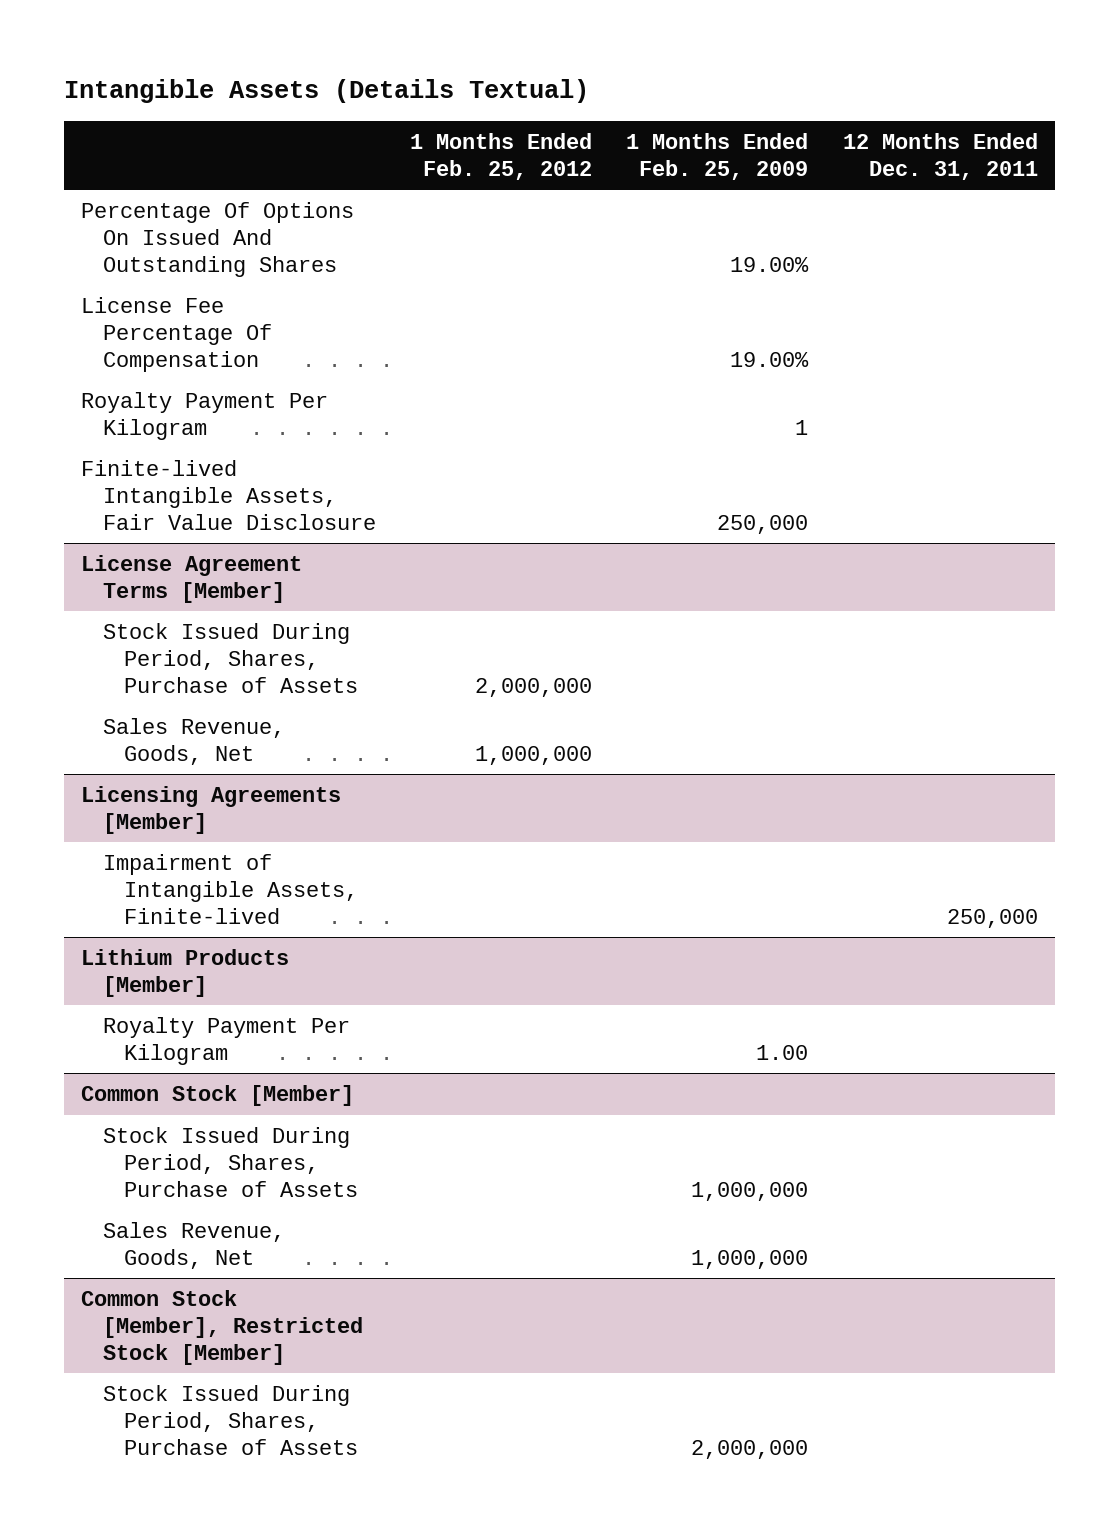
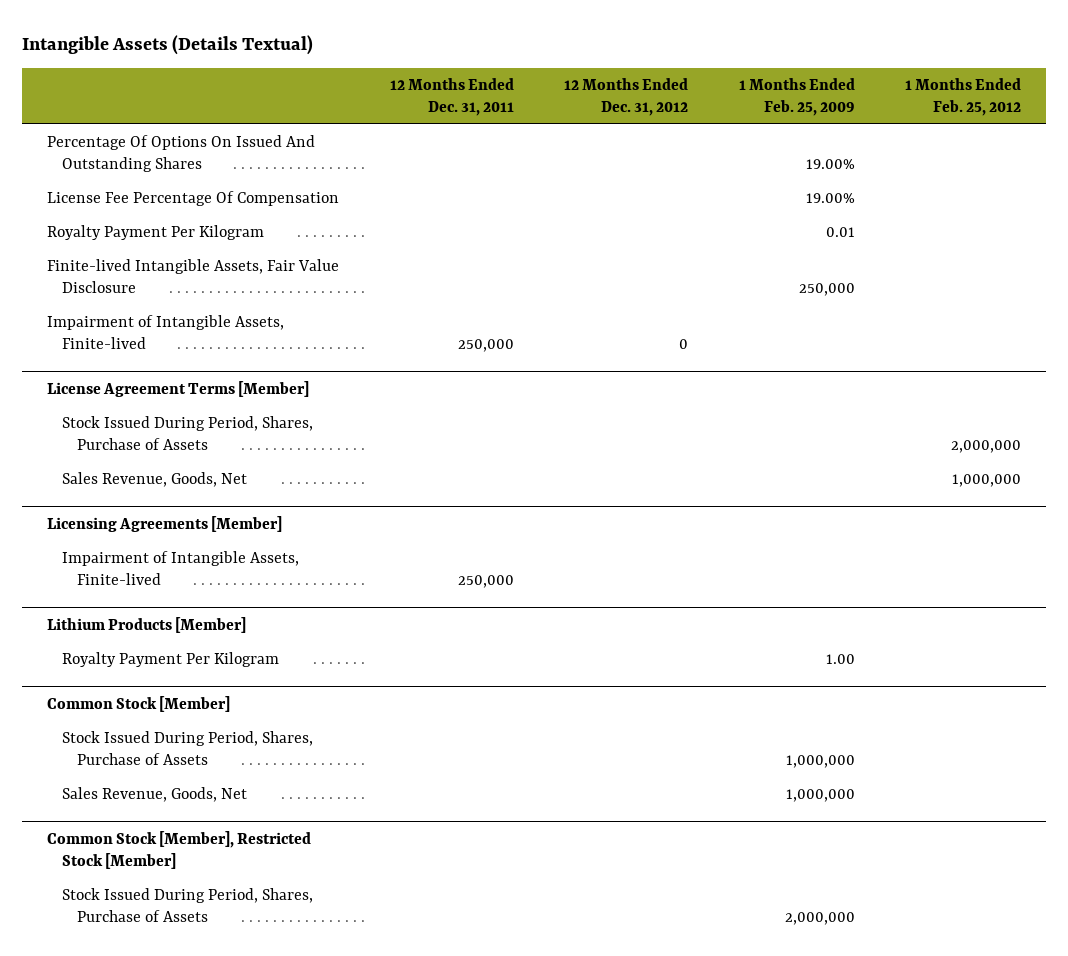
- | 1 Months Ended Feb. 25, 2012 | 1 Months Ended Feb. 25, 2009 | 12 Months Ended Dec. 31, 2011
+ | 12 Months Ended Dec. 31, 2011 | 12 Months Ended Dec. 31, 2012 | 1 Months Ended Feb. 25, 2009 | 1 Months Ended Feb. 25, 2012
- Royalty Payment Per Kilogram | | 1 |
+ Royalty Payment Per Kilogram | | | 0.01 |
+ Impairment of Intangible Assets, Finite-lived | 250,000 | 0 | |

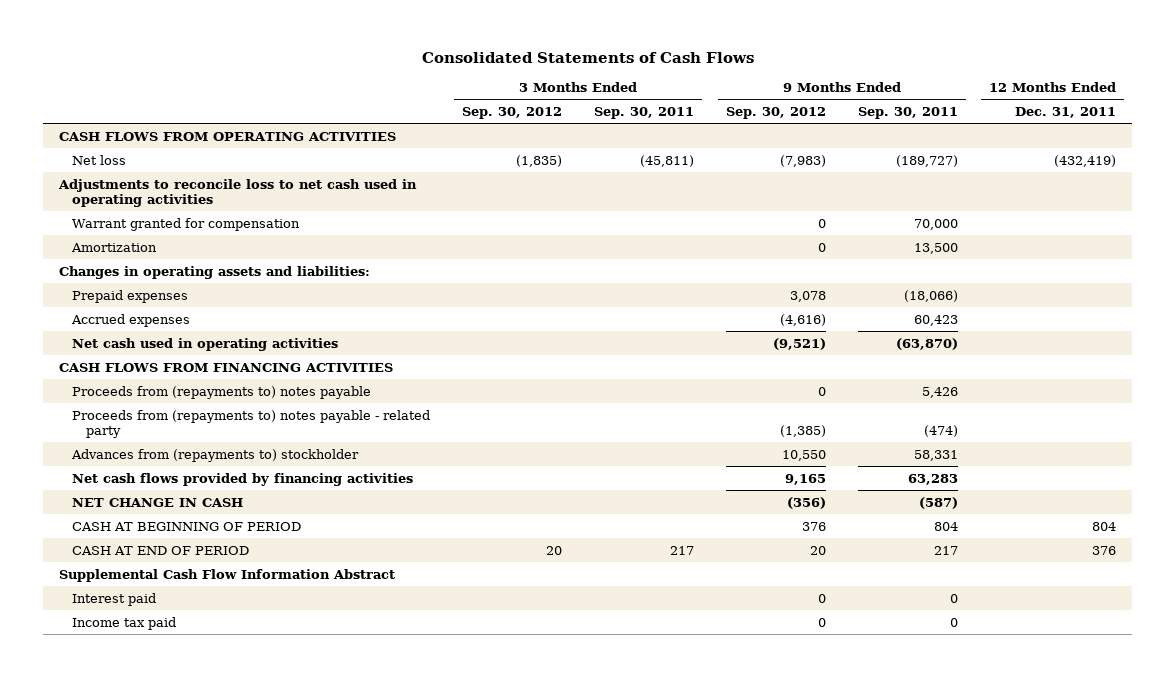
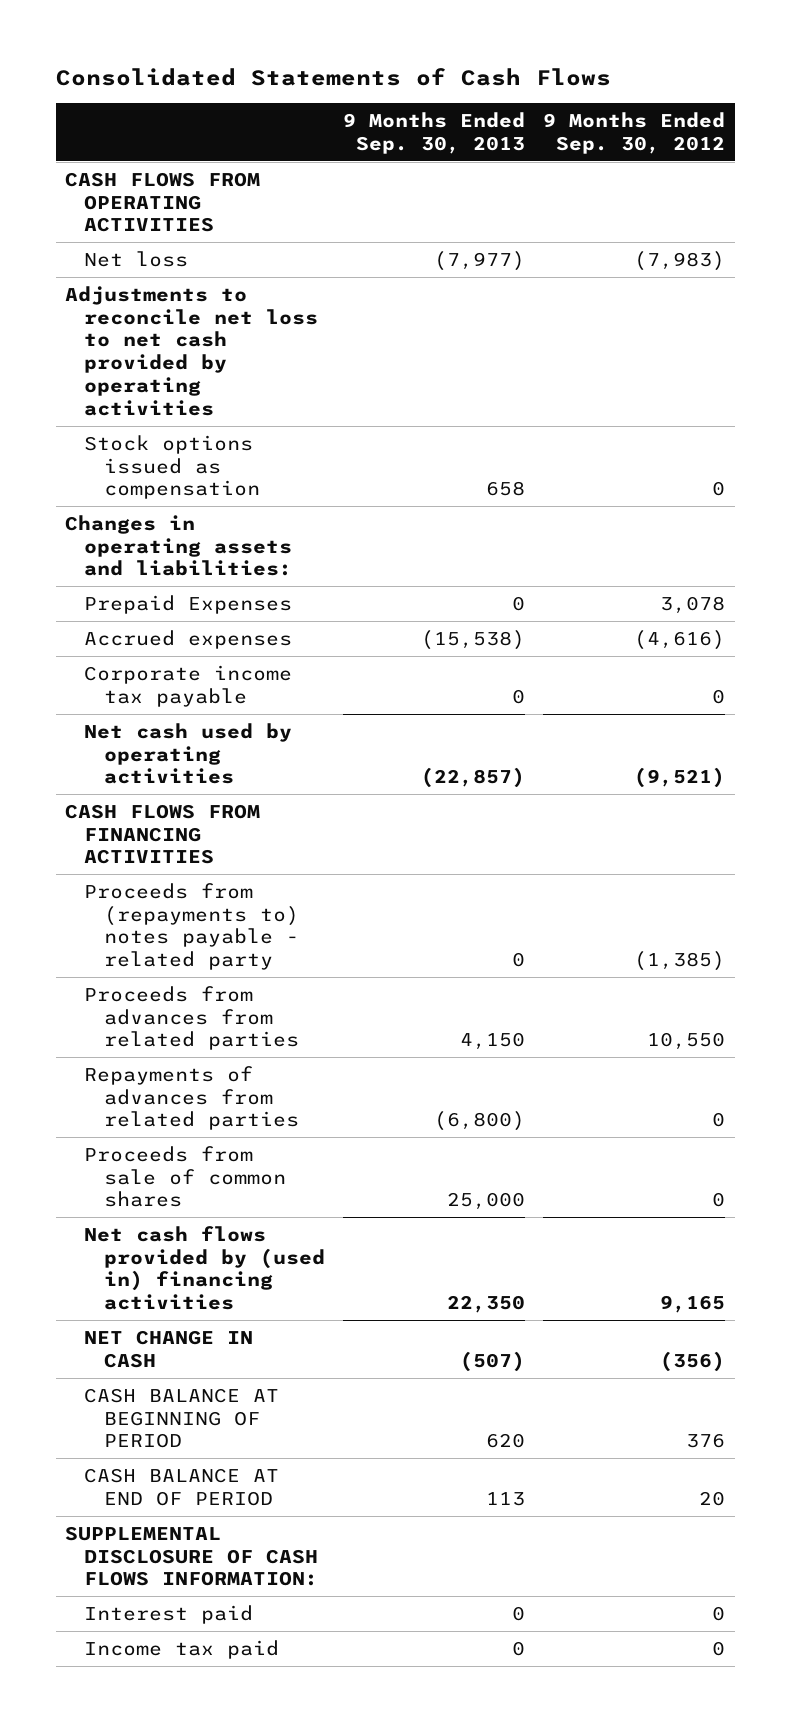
- | 3 Months Ended Sep. 30, 2012 | 3 Months Ended Sep. 30, 2011 | 9 Months Ended Sep. 30, 2012 | 9 Months Ended Sep. 30, 2011 | 12 Months Ended Dec. 31, 2011
+ | 9 Months Ended Sep. 30, 2013 | 9 Months Ended Sep. 30, 2012
- Adjustments to reconcile loss to net cash used in operating activities
- Warrant granted for compensation | | | 0 | 70,000 |
- Amortization | | | 0 | 13,500 |
+ Adjustments to reconcile net loss to net cash provided by operating activities
+ Stock options issued as compensation | 658 | 0
- Prepaid expenses | | | 3,078 | (18,066) |
+ Prepaid Expenses | 0 | 3,078
- Net cash used in operating activities | | | (9,521) | (63,870) |
+ Corporate income tax payable | 0 | 0
+ Net cash used by operating activities | (22,857) | (9,521)
- Proceeds from (repayments to) notes payable | | | 0 | 5,426 |
- Advances from (repayments to) stockholder | | | 10,550 | 58,331 |
- Net cash flows provided by financing activities | | | 9,165 | 63,283 |
+ Proceeds from advances from related parties | 4,150 | 10,550
+ Repayments of advances from related parties | (6,800) | 0
+ Proceeds from sale of common shares | 25,000 | 0
+ Net cash flows provided by (used in) financing activities | 22,350 | 9,165
- CASH AT BEGINNING OF PERIOD | | | 376 | 804 | 804
- CASH AT END OF PERIOD | 20 | 217 | 20 | 217 | 376
- Supplemental Cash Flow Information Abstract
+ CASH BALANCE AT BEGINNING OF PERIOD | 620 | 376
+ CASH BALANCE AT END OF PERIOD | 113 | 20
+ SUPPLEMENTAL DISCLOSURE OF CASH FLOWS INFORMATION:

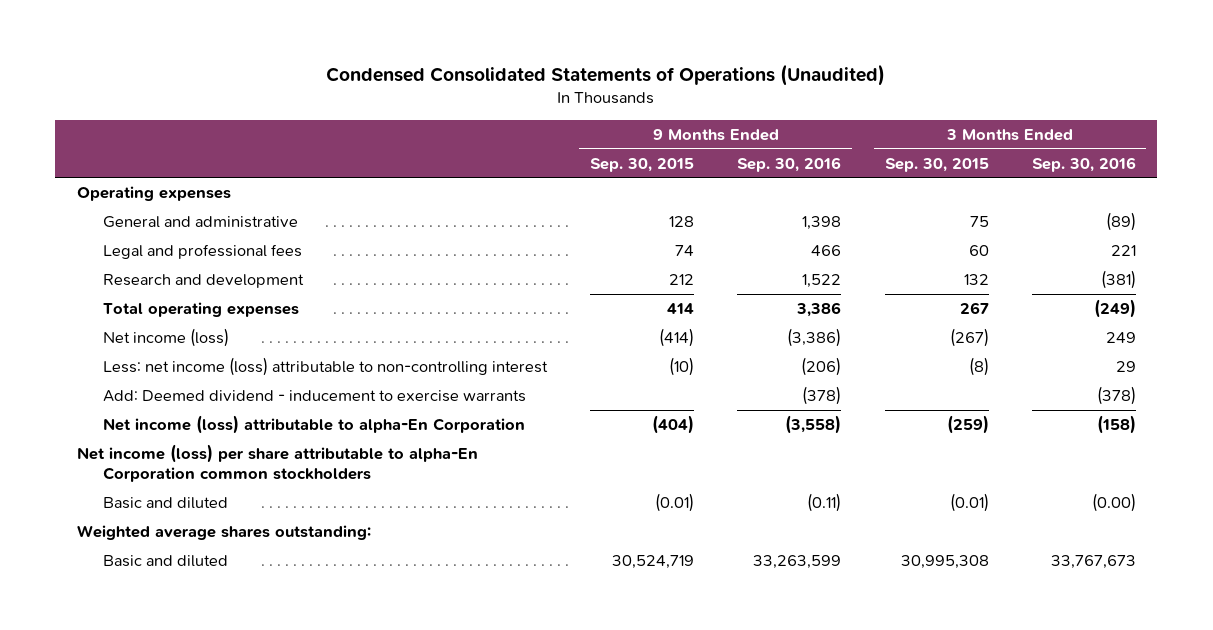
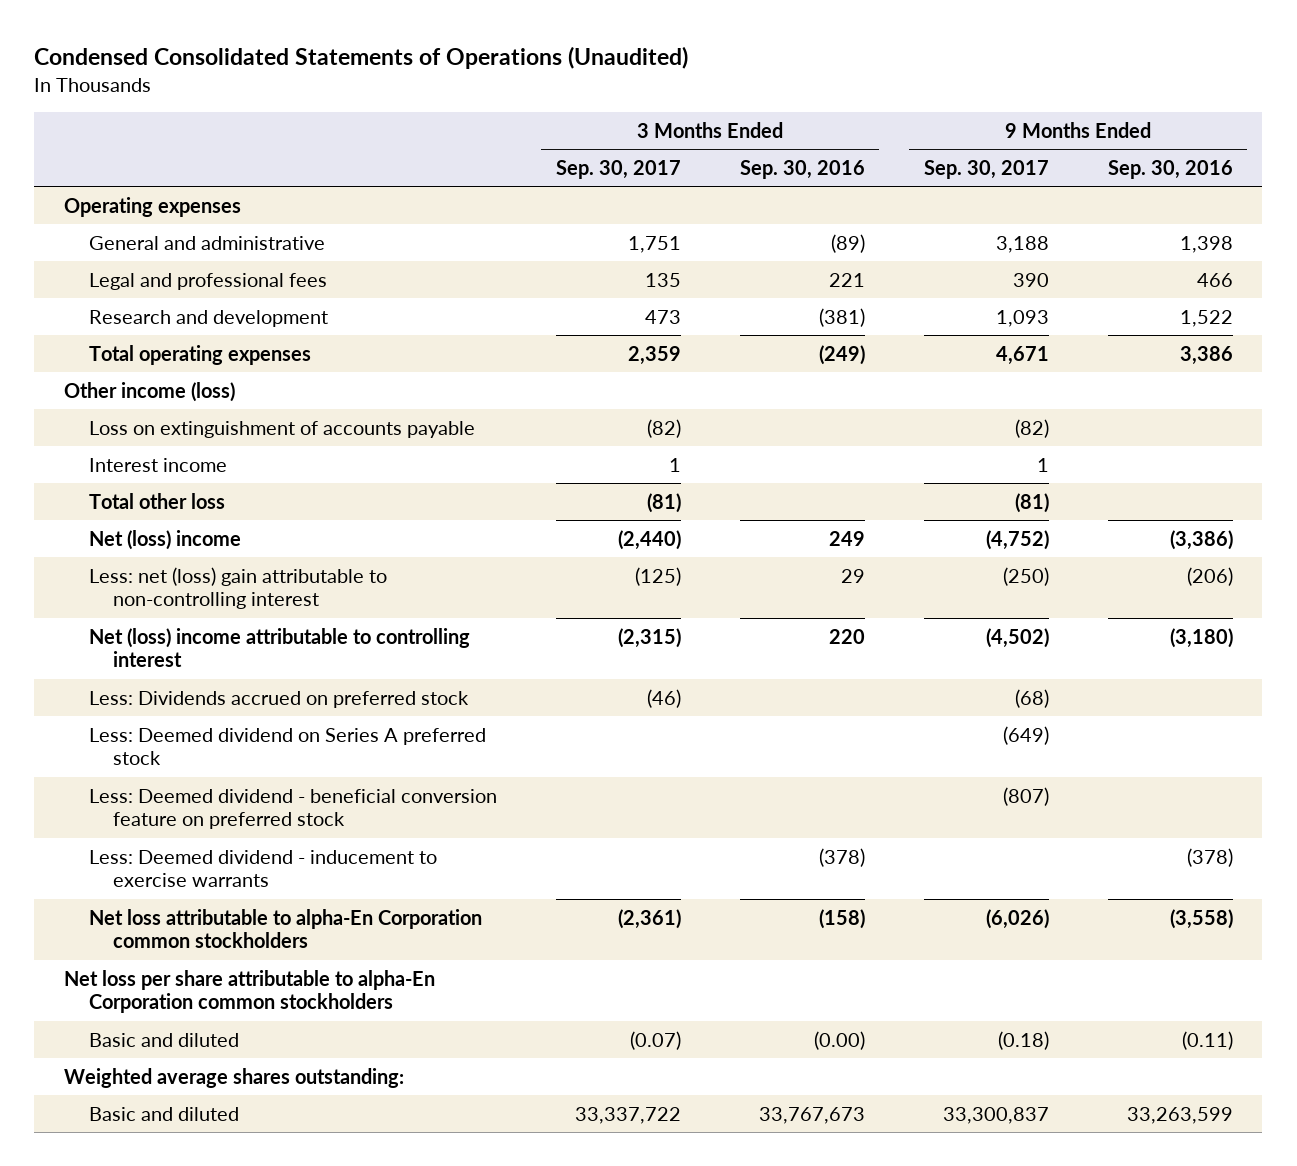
- | 9 Months Ended Sep. 30, 2015 | 9 Months Ended Sep. 30, 2016 | 3 Months Ended Sep. 30, 2015 | 3 Months Ended Sep. 30, 2016
+ | 3 Months Ended Sep. 30, 2017 | 3 Months Ended Sep. 30, 2016 | 9 Months Ended Sep. 30, 2017 | 9 Months Ended Sep. 30, 2016
- Net income (loss) | (414) | (3,386) | (267) | 249
- Less: net income (loss) attributable to non-controlling interest | (10) | (206) | (8) | 29
- Add: Deemed dividend - inducement to exercise warrants | | (378) | | (378)
- Net income (loss) attributable to alpha-En Corporation | (404) | (3,558) | (259) | (158)
- Net income (loss) per share attributable to alpha-En Corporation common stockholders
+ Other income (loss)
+ Loss on extinguishment of accounts payable | (82) | | (82) |
+ Interest income | 1 | | 1 |
+ Total other loss | (81) | | (81) |
+ Net (loss) income | (2,440) | 249 | (4,752) | (3,386)
+ Less: net (loss) gain attributable to non-controlling interest | (125) | 29 | (250) | (206)
+ Net (loss) income attributable to controlling interest | (2,315) | 220 | (4,502) | (3,180)
+ Less: Dividends accrued on preferred stock | (46) | | (68) |
+ Less: Deemed dividend on Series A preferred stock | | | (649) |
+ Less: Deemed dividend - beneficial conversion feature on preferred stock | | | (807) |
+ Less: Deemed dividend - inducement to exercise warrants | | (378) | | (378)
+ Net loss attributable to alpha-En Corporation common stockholders | (2,361) | (158) | (6,026) | (3,558)
+ Net loss per share attributable to alpha-En Corporation common stockholders

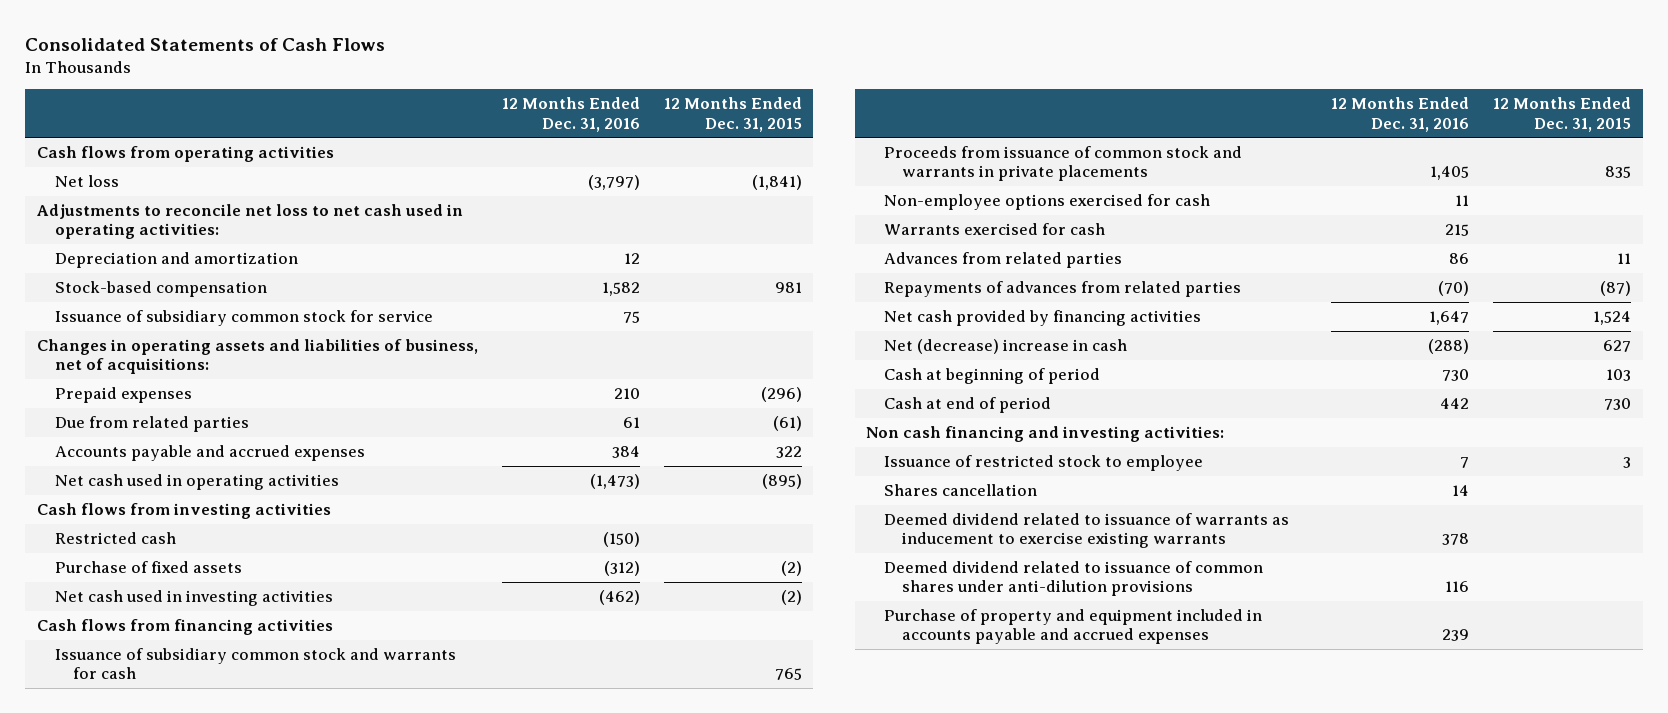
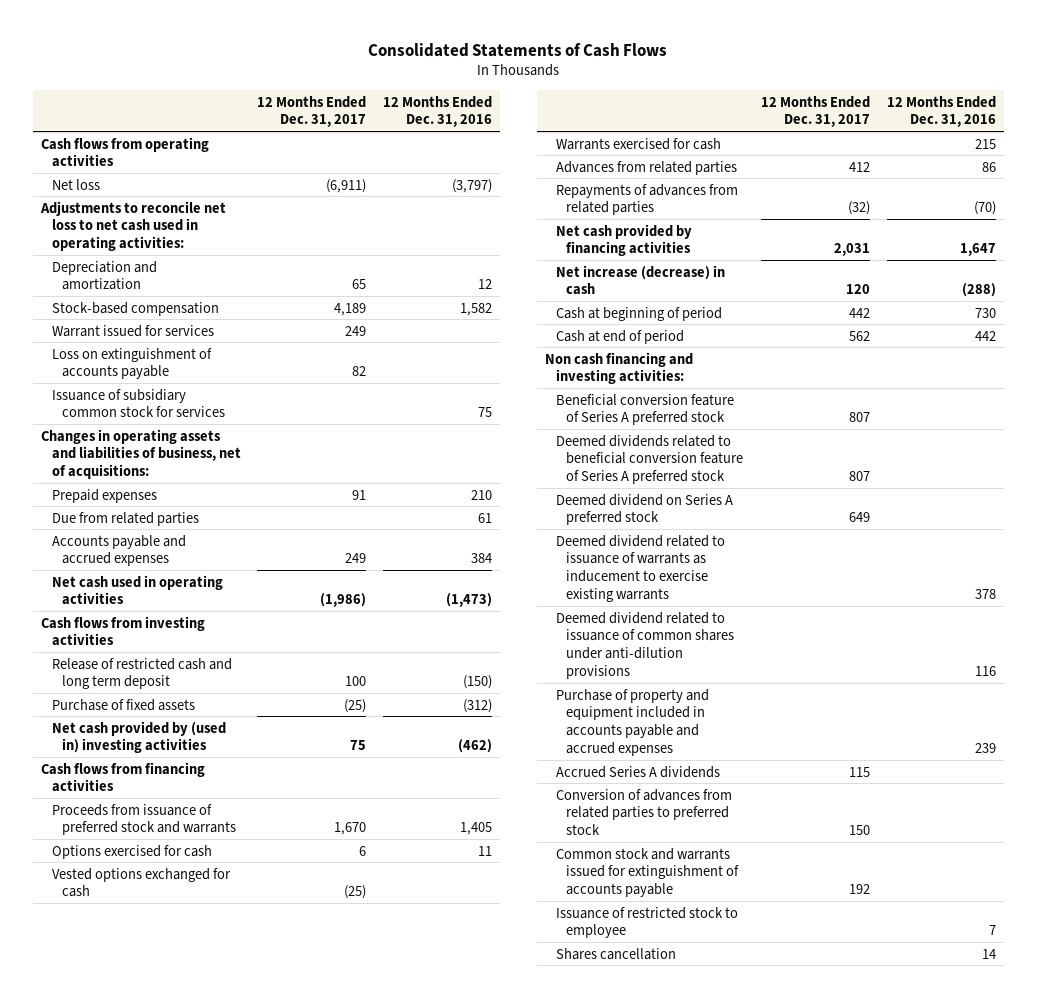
- | 12 Months Ended Dec. 31, 2016 | 12 Months Ended Dec. 31, 2015
+ | 12 Months Ended Dec. 31, 2017 | 12 Months Ended Dec. 31, 2016
- Issuance of subsidiary common stock for service | 75 |
+ Warrant issued for services | 249 |
+ Loss on extinguishment of accounts payable | 82 |
+ Issuance of subsidiary common stock for services | | 75
- Restricted cash | (150) |
+ Release of restricted cash and long term deposit | 100 | (150)
- Net cash used in investing activities | (462) | (2)
+ Net cash provided by (used in) investing activities | 75 | (462)
- Issuance of subsidiary common stock and warrants for cash | | 765
- Proceeds from issuance of common stock and warrants in private placements | 1,405 | 835
- Non-employee options exercised for cash | 11 |
+ Proceeds from issuance of preferred stock and warrants | 1,670 | 1,405
+ Options exercised for cash | 6 | 11
+ Vested options exchanged for cash | (25) |
- Net (decrease) increase in cash | (288) | 627
+ Net increase (decrease) in cash | 120 | (288)
+ Beneficial conversion feature of Series A preferred stock | 807 |
+ Deemed dividends related to beneficial conversion feature of Series A preferred stock | 807 |
+ Deemed dividend on Series A preferred stock | 649 |
+ Accrued Series A dividends | 115 |
+ Conversion of advances from related parties to preferred stock | 150 |
+ Common stock and warrants issued for extinguishment of accounts payable | 192 |
moved down: Issuance of restricted stock to employee | | 7
moved down: Shares cancellation | | 14

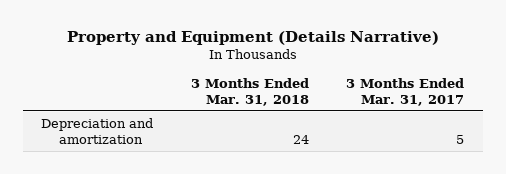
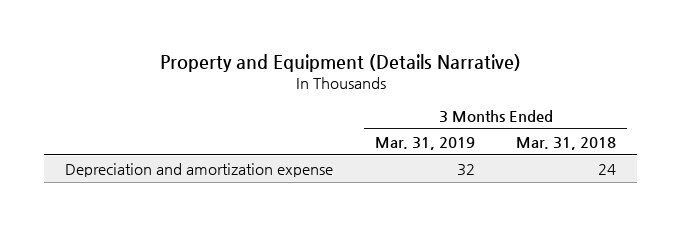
- | 3 Months Ended Mar. 31, 2018 | 3 Months Ended Mar. 31, 2017
+ | 3 Months Ended Mar. 31, 2019 | 3 Months Ended Mar. 31, 2018
- Depreciation and amortization | 24 | 5
+ Depreciation and amortization expense | 32 | 24

